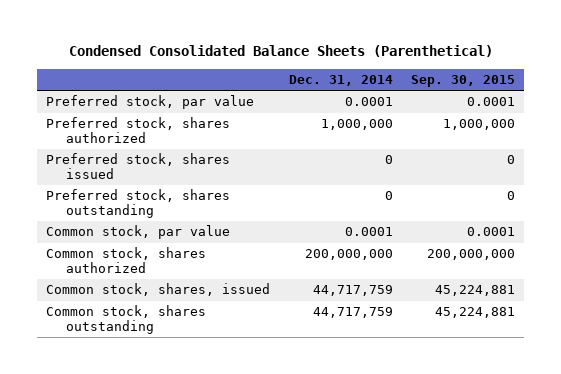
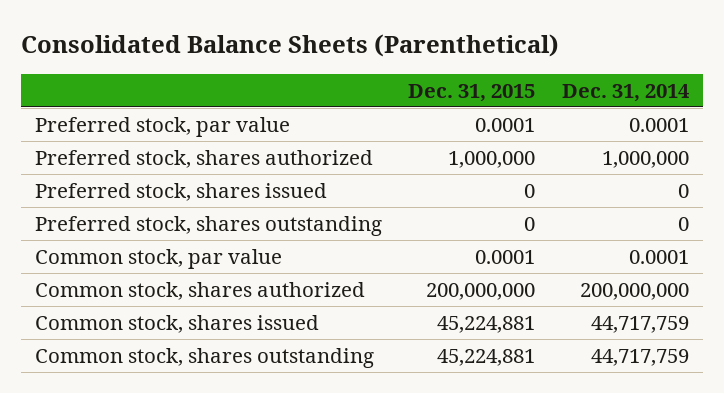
- Condensed Consolidated Balance Sheets (Parenthetical)
+ Consolidated Balance Sheets (Parenthetical)
- | Dec. 31, 2014 | Sep. 30, 2015
+ | Dec. 31, 2015 | Dec. 31, 2014
- Common stock, shares, issued | 44,717,759 | 45,224,881
+ Common stock, shares issued | 45,224,881 | 44,717,759

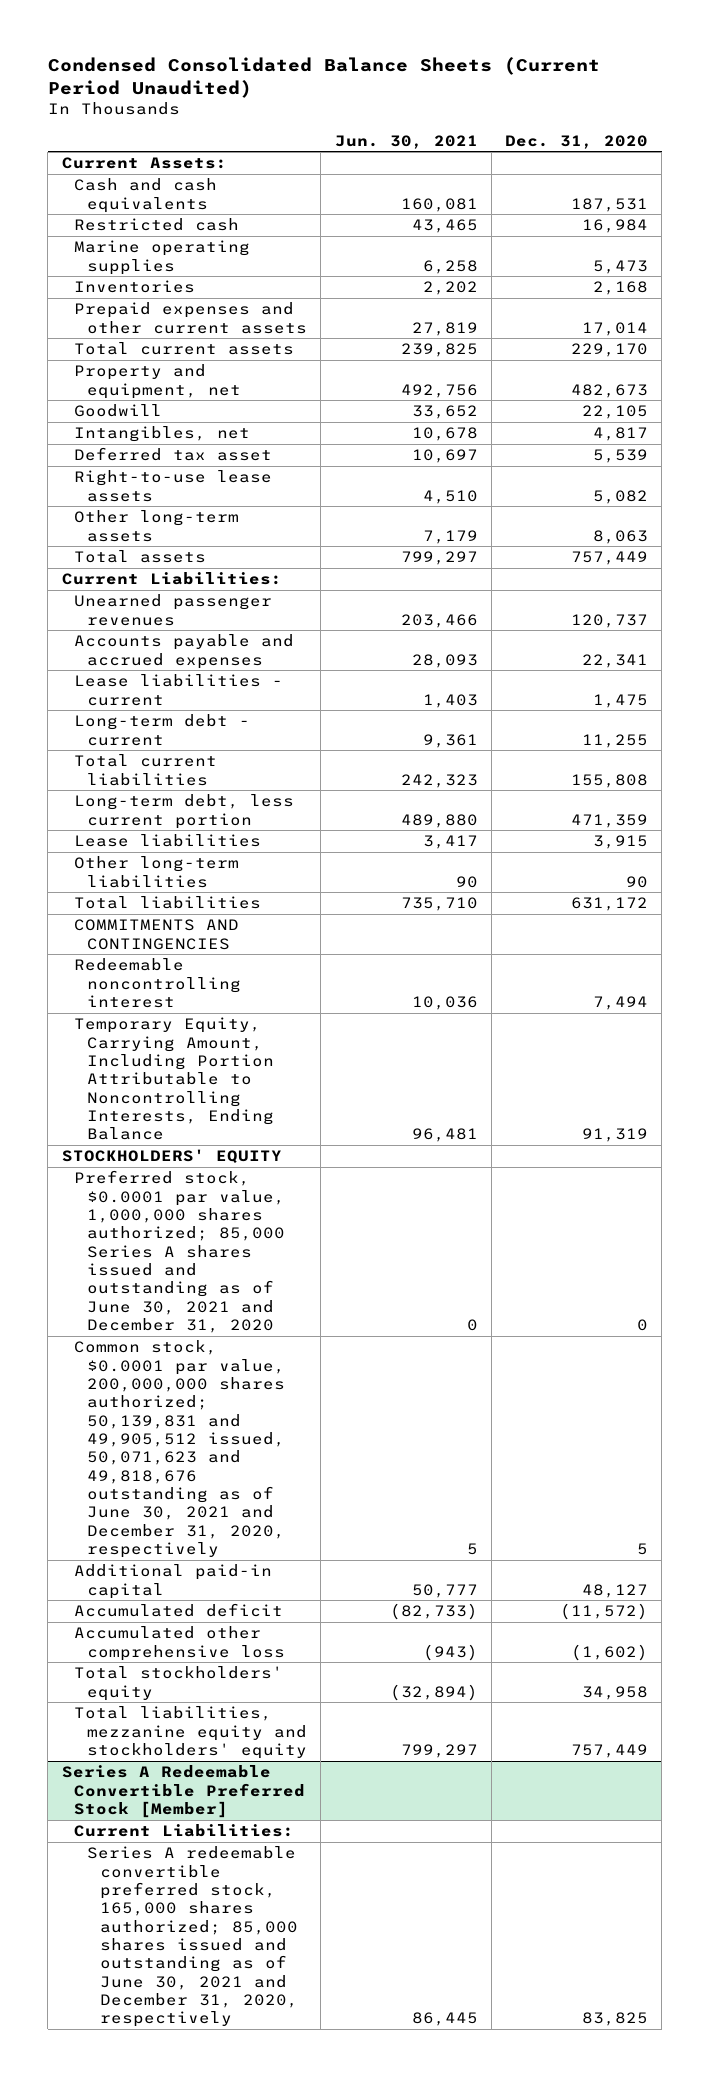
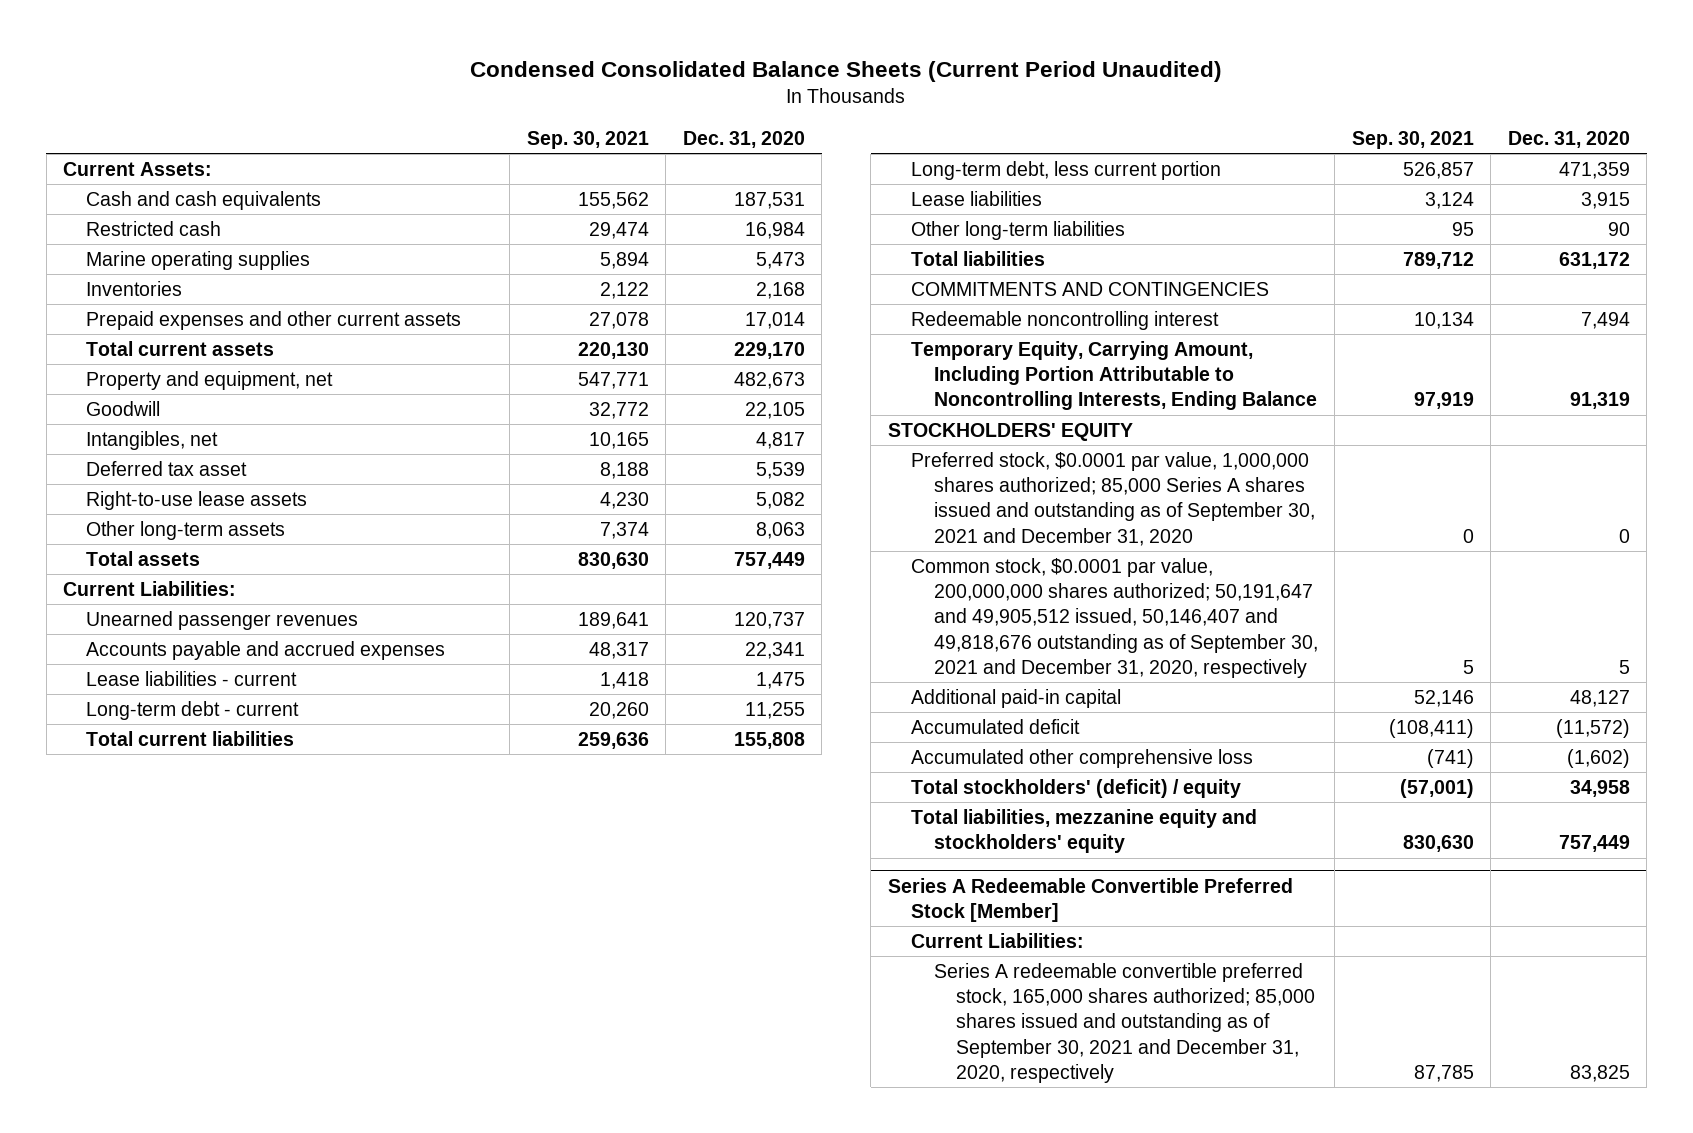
- | Jun. 30, 2021 | Dec. 31, 2020
+ | Sep. 30, 2021 | Dec. 31, 2020
- Preferred stock, $0.0001 par value, 1,000,000 shares authorized; 85,000 Series A shares issued and outstanding as of June 30, 2021 and December 31, 2020 | 0 | 0
- Common stock, $0.0001 par value, 200,000,000 shares authorized; 50,139,831 and 49,905,512 issued, 50,071,623 and 49,818,676 outstanding as of June 30, 2021 and December 31, 2020, respectively | 5 | 5
+ Preferred stock, $0.0001 par value, 1,000,000 shares authorized; 85,000 Series A shares issued and outstanding as of September 30, 2021 and December 31, 2020 | 0 | 0
+ Common stock, $0.0001 par value, 200,000,000 shares authorized; 50,191,647 and 49,905,512 issued, 50,146,407 and 49,818,676 outstanding as of September 30, 2021 and December 31, 2020, respectively | 5 | 5
- Total stockholders' equity | (32,894) | 34,958
+ Total stockholders' (deficit) / equity | (57,001) | 34,958
@ Series A Redeemable Convertible Preferred Stock [Member]
- Series A redeemable convertible preferred stock, 165,000 shares authorized; 85,000 shares issued and outstanding as of June 30, 2021 and December 31, 2020, respectively | 86,445 | 83,825
+ Series A redeemable convertible preferred stock, 165,000 shares authorized; 85,000 shares issued and outstanding as of September 30, 2021 and December 31, 2020, respectively | 87,785 | 83,825

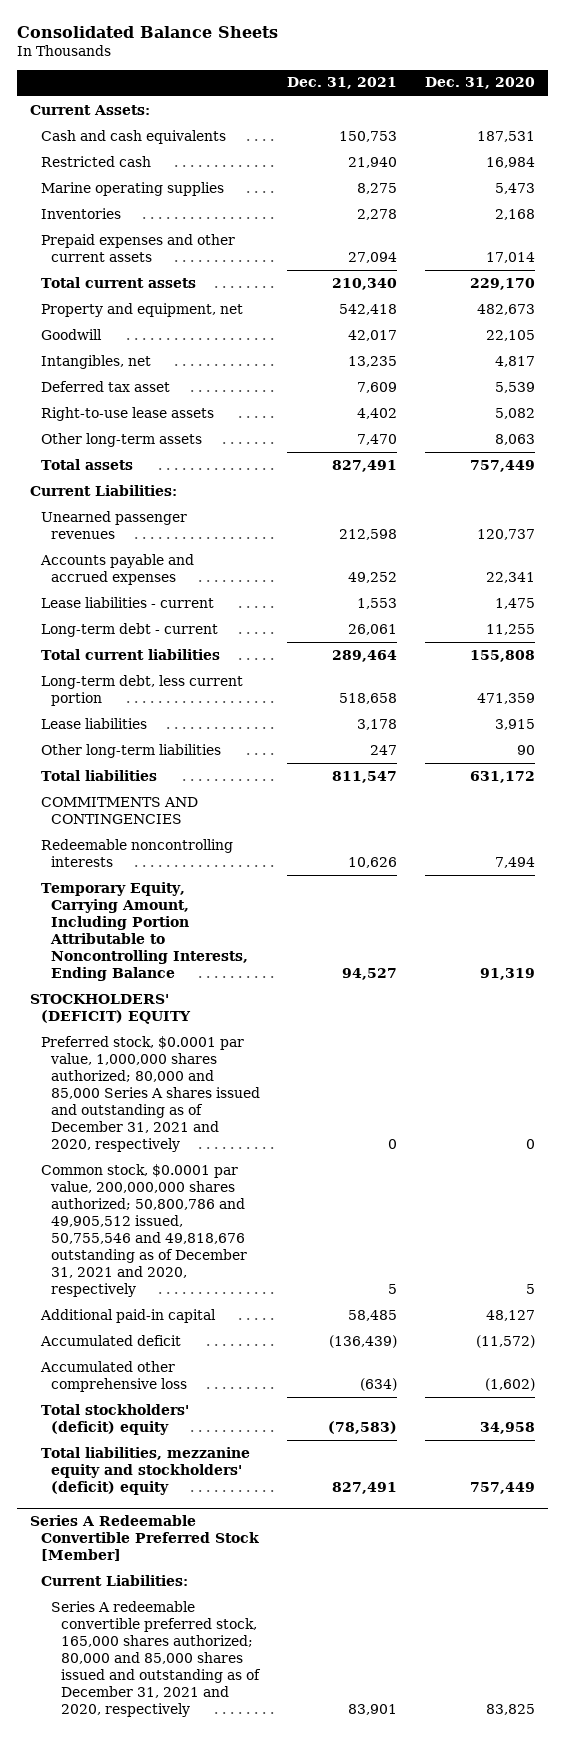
- Condensed Consolidated Balance Sheets (Current Period Unaudited)
+ Consolidated Balance Sheets
- | Sep. 30, 2021 | Dec. 31, 2020
+ | Dec. 31, 2021 | Dec. 31, 2020
- Redeemable noncontrolling interest | 10,134 | 7,494
+ Redeemable noncontrolling interests | 10,626 | 7,494
- STOCKHOLDERS' EQUITY
- Preferred stock, $0.0001 par value, 1,000,000 shares authorized; 85,000 Series A shares issued and outstanding as of September 30, 2021 and December 31, 2020 | 0 | 0
- Common stock, $0.0001 par value, 200,000,000 shares authorized; 50,191,647 and 49,905,512 issued, 50,146,407 and 49,818,676 outstanding as of September 30, 2021 and December 31, 2020, respectively | 5 | 5
+ STOCKHOLDERS' (DEFICIT) EQUITY
+ Preferred stock, $0.0001 par value, 1,000,000 shares authorized; 80,000 and 85,000 Series A shares issued and outstanding as of December 31, 2021 and 2020, respectively | 0 | 0
+ Common stock, $0.0001 par value, 200,000,000 shares authorized; 50,800,786 and 49,905,512 issued, 50,755,546 and 49,818,676 outstanding as of December 31, 2021 and 2020, respectively | 5 | 5
- Total stockholders' (deficit) / equity | (57,001) | 34,958
- Total liabilities, mezzanine equity and stockholders' equity | 830,630 | 757,449
+ Total stockholders' (deficit) equity | (78,583) | 34,958
+ Total liabilities, mezzanine equity and stockholders' (deficit) equity | 827,491 | 757,449
@ Series A Redeemable Convertible Preferred Stock [Member]
- Series A redeemable convertible preferred stock, 165,000 shares authorized; 85,000 shares issued and outstanding as of September 30, 2021 and December 31, 2020, respectively | 87,785 | 83,825
+ Series A redeemable convertible preferred stock, 165,000 shares authorized; 80,000 and 85,000 shares issued and outstanding as of December 31, 2021 and 2020, respectively | 83,901 | 83,825

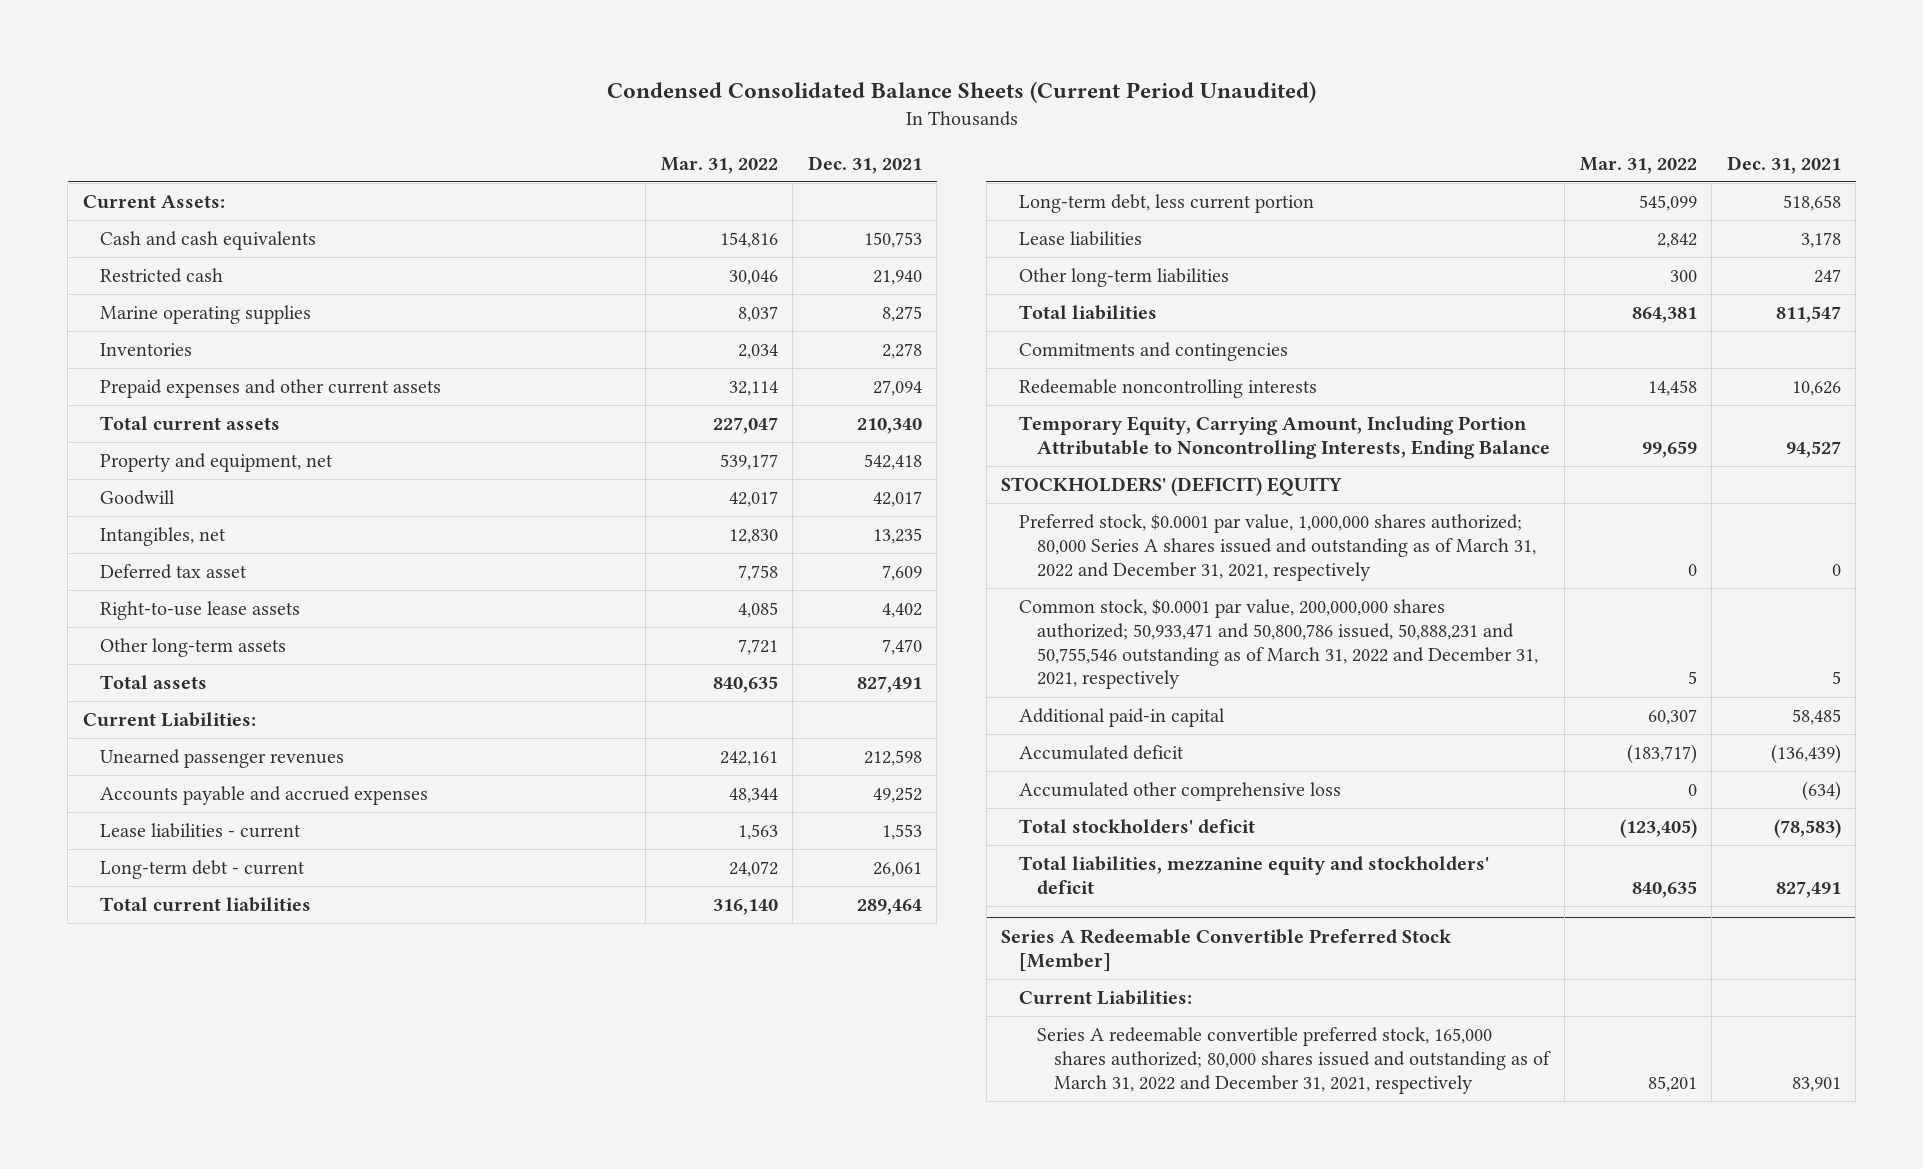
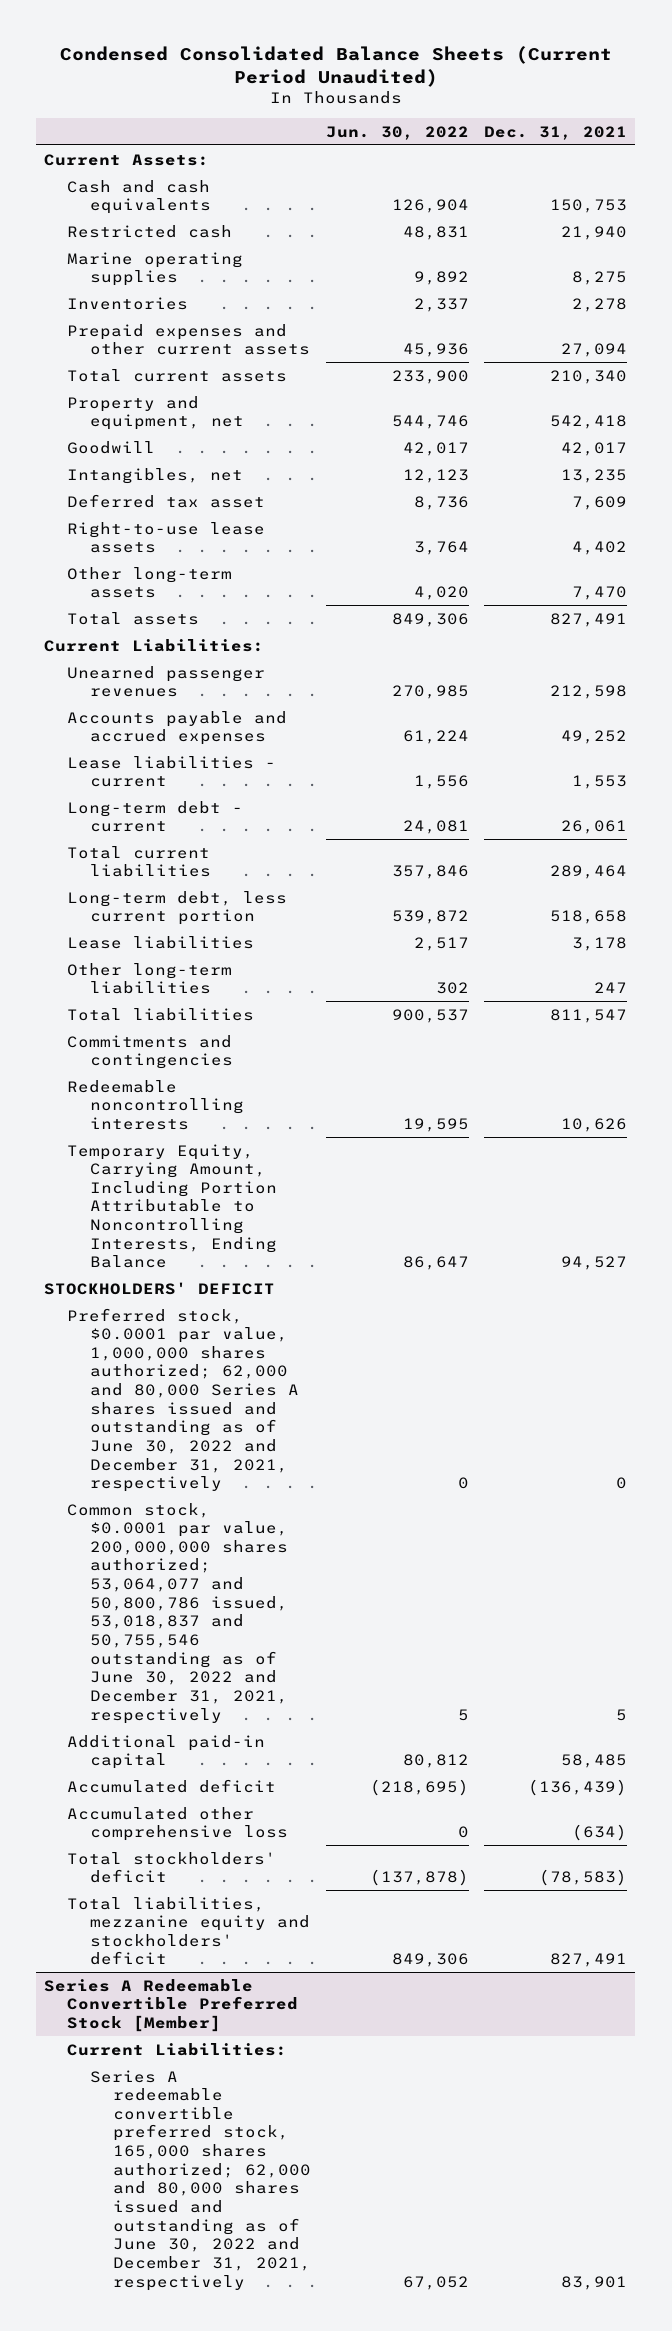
- | Mar. 31, 2022 | Dec. 31, 2021
+ | Jun. 30, 2022 | Dec. 31, 2021
- STOCKHOLDERS' (DEFICIT) EQUITY
- Preferred stock, $0.0001 par value, 1,000,000 shares authorized; 80,000 Series A shares issued and outstanding as of March 31, 2022 and December 31, 2021, respectively | 0 | 0
- Common stock, $0.0001 par value, 200,000,000 shares authorized; 50,933,471 and 50,800,786 issued, 50,888,231 and 50,755,546 outstanding as of March 31, 2022 and December 31, 2021, respectively | 5 | 5
+ STOCKHOLDERS' DEFICIT
+ Preferred stock, $0.0001 par value, 1,000,000 shares authorized; 62,000 and 80,000 Series A shares issued and outstanding as of June 30, 2022 and December 31, 2021, respectively | 0 | 0
+ Common stock, $0.0001 par value, 200,000,000 shares authorized; 53,064,077 and 50,800,786 issued, 53,018,837 and 50,755,546 outstanding as of June 30, 2022 and December 31, 2021, respectively | 5 | 5
@ Series A Redeemable Convertible Preferred Stock [Member]
- Series A redeemable convertible preferred stock, 165,000 shares authorized; 80,000 shares issued and outstanding as of March 31, 2022 and December 31, 2021, respectively | 85,201 | 83,901
+ Series A redeemable convertible preferred stock, 165,000 shares authorized; 62,000 and 80,000 shares issued and outstanding as of June 30, 2022 and December 31, 2021, respectively | 67,052 | 83,901

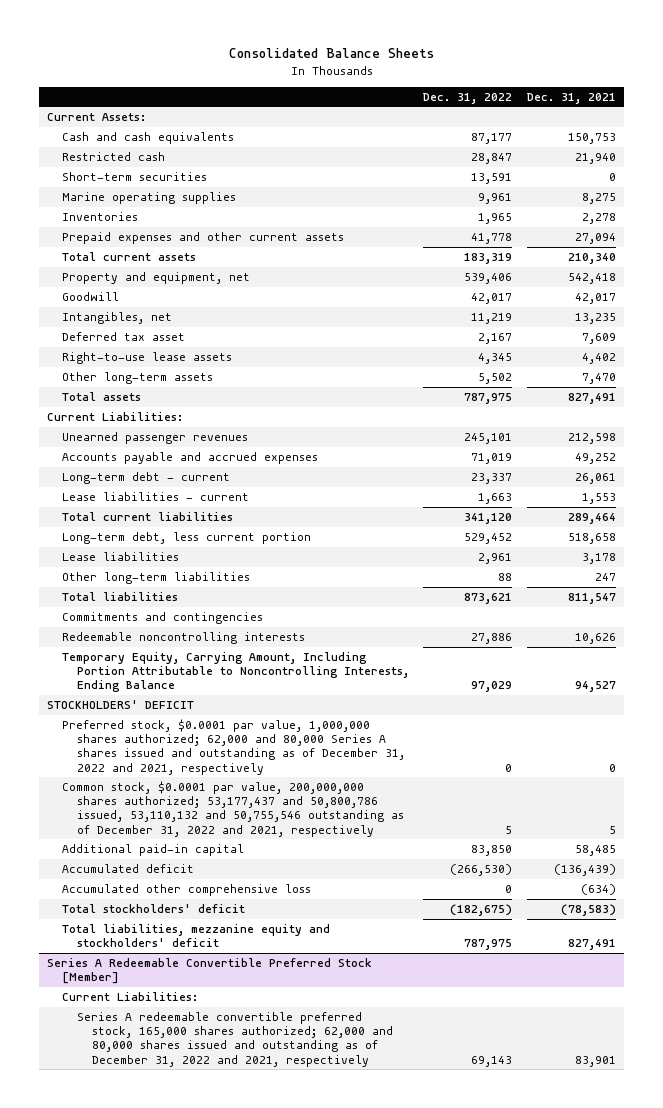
- Condensed Consolidated Balance Sheets (Current Period Unaudited)
+ Consolidated Balance Sheets
- | Jun. 30, 2022 | Dec. 31, 2021
+ | Dec. 31, 2022 | Dec. 31, 2021
+ Short-term securities | 13,591 | 0
moved down: Lease liabilities - current | 1,663 | 1,553
- Preferred stock, $0.0001 par value, 1,000,000 shares authorized; 62,000 and 80,000 Series A shares issued and outstanding as of June 30, 2022 and December 31, 2021, respectively | 0 | 0
- Common stock, $0.0001 par value, 200,000,000 shares authorized; 53,064,077 and 50,800,786 issued, 53,018,837 and 50,755,546 outstanding as of June 30, 2022 and December 31, 2021, respectively | 5 | 5
+ Preferred stock, $0.0001 par value, 1,000,000 shares authorized; 62,000 and 80,000 Series A shares issued and outstanding as of December 31, 2022 and 2021, respectively | 0 | 0
+ Common stock, $0.0001 par value, 200,000,000 shares authorized; 53,177,437 and 50,800,786 issued, 53,110,132 and 50,755,546 outstanding as of December 31, 2022 and 2021, respectively | 5 | 5
@ Series A Redeemable Convertible Preferred Stock [Member]
- Series A redeemable convertible preferred stock, 165,000 shares authorized; 62,000 and 80,000 shares issued and outstanding as of June 30, 2022 and December 31, 2021, respectively | 67,052 | 83,901
+ Series A redeemable convertible preferred stock, 165,000 shares authorized; 62,000 and 80,000 shares issued and outstanding as of December 31, 2022 and 2021, respectively | 69,143 | 83,901

